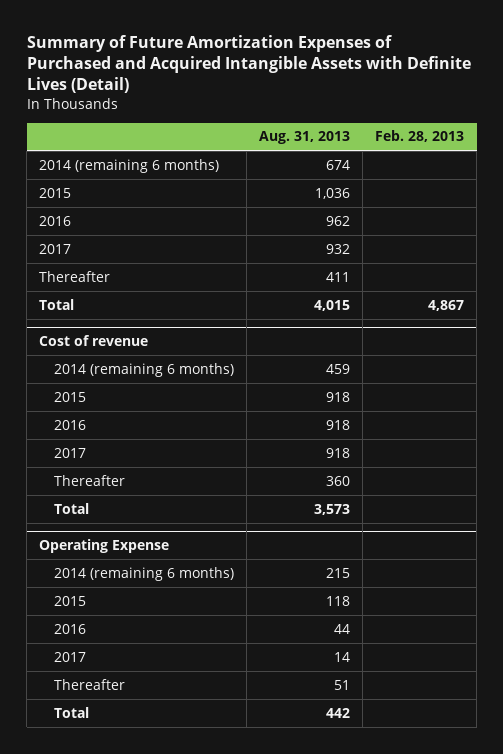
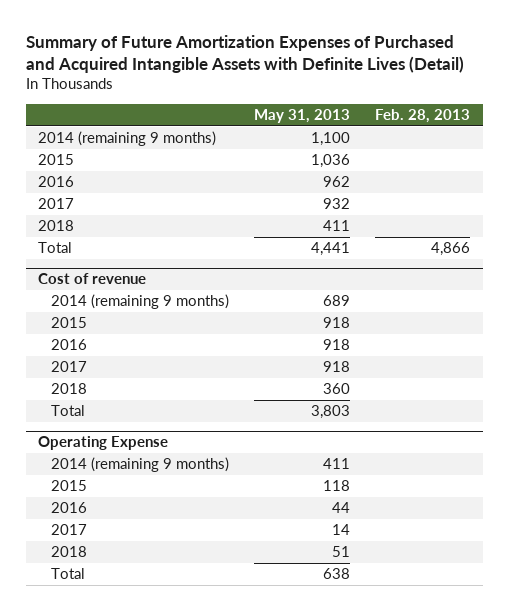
- | Aug. 31, 2013 | Feb. 28, 2013
+ | May 31, 2013 | Feb. 28, 2013
- 2014 (remaining 6 months) | 674 |
+ 2014 (remaining 9 months) | 1,100 |
- Thereafter | 411 |
- Total | 4,015 | 4,867
+ 2018 | 411 |
+ Total | 4,441 | 4,866
@ Cost of revenue
- 2014 (remaining 6 months) | 459 |
+ 2014 (remaining 9 months) | 689 |
- Thereafter | 360 |
+ 2018 | 360 |
@ Operating Expense
- 2014 (remaining 6 months) | 215 |
+ 2014 (remaining 9 months) | 411 |
- Thereafter | 51 |
+ 2018 | 51 |

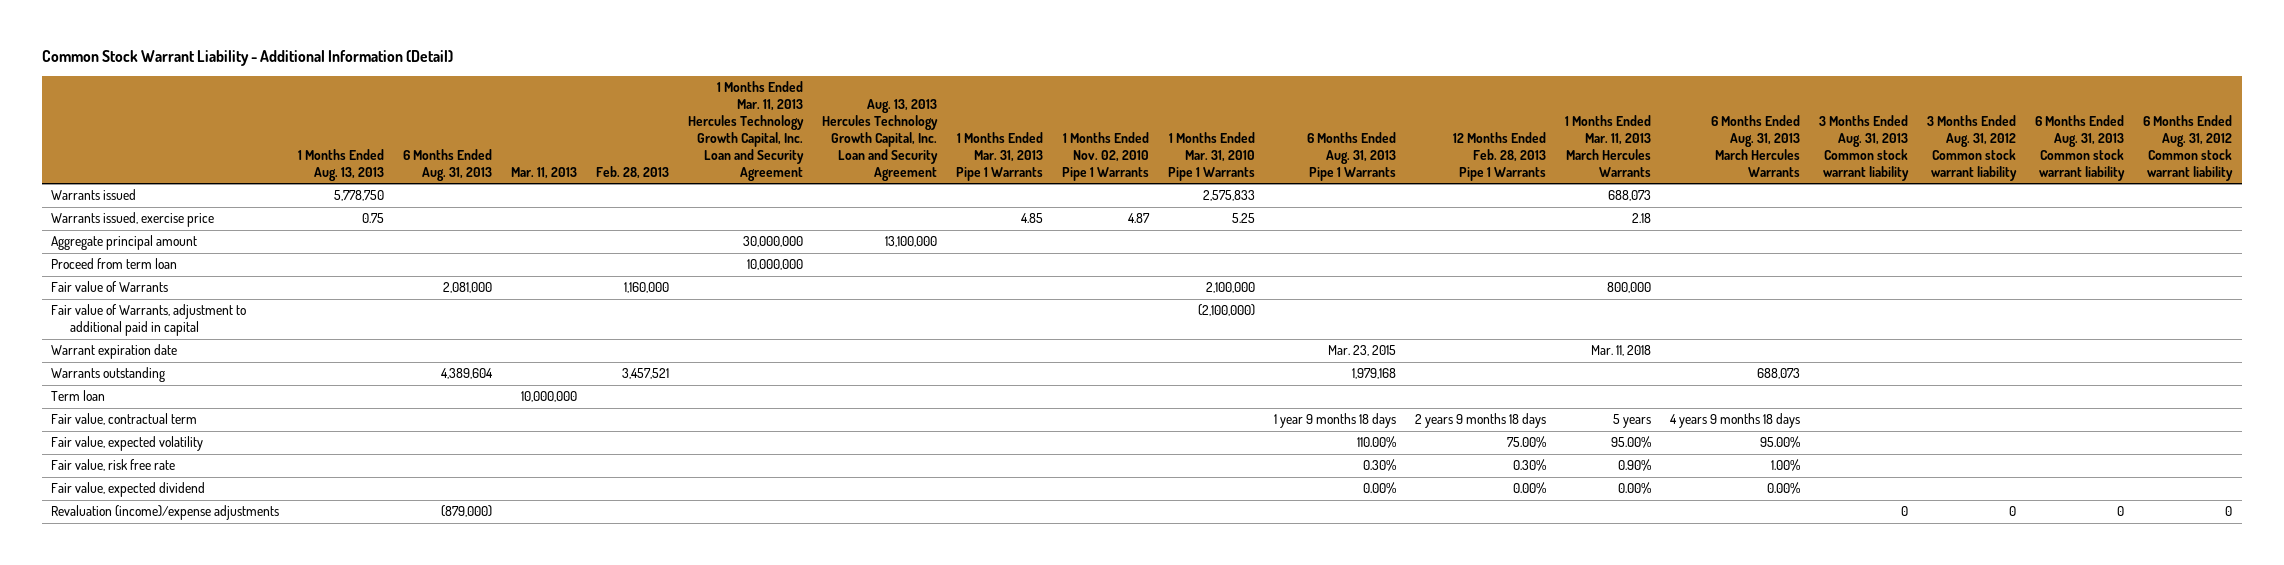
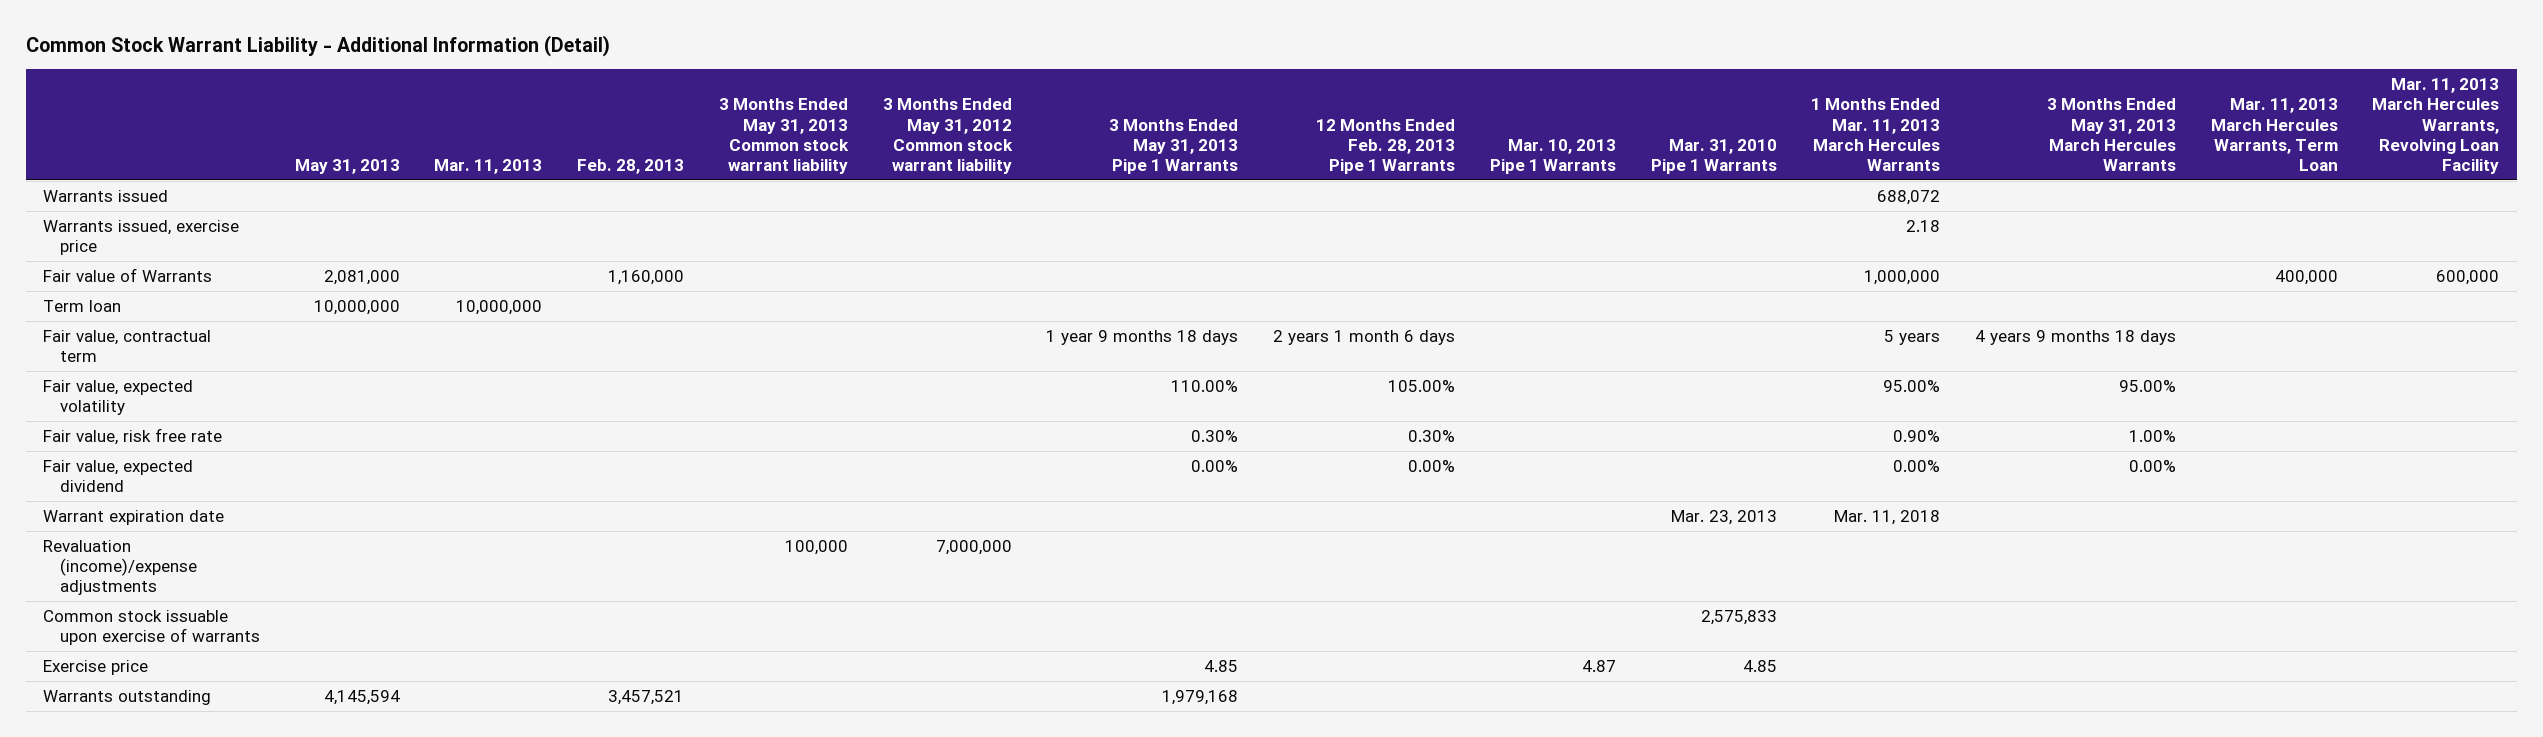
- | 1 Months Ended Aug. 13, 2013 | 6 Months Ended Aug. 31, 2013 | Mar. 11, 2013 | Feb. 28, 2013 | 1 Months Ended Mar. 11, 2013 Hercules Technology Growth Capital, Inc. Loan and Security Agreement | Aug. 13, 2013 Hercules Technology Growth Capital, Inc. Loan and Security Agreement | 1 Months Ended Mar. 31, 2013 Pipe 1 Warrants | 1 Months Ended Nov. 02, 2010 Pipe 1 Warrants | 1 Months Ended Mar. 31, 2010 Pipe 1 Warrants | 6 Months Ended Aug. 31, 2013 Pipe 1 Warrants | 12 Months Ended Feb. 28, 2013 Pipe 1 Warrants | 1 Months Ended Mar. 11, 2013 March Hercules Warrants | 6 Months Ended Aug. 31, 2013 March Hercules Warrants | 3 Months Ended Aug. 31, 2013 Common stock warrant liability | 3 Months Ended Aug. 31, 2012 Common stock warrant liability | 6 Months Ended Aug. 31, 2013 Common stock warrant liability | 6 Months Ended Aug. 31, 2012 Common stock warrant liability
+ | May 31, 2013 | Mar. 11, 2013 | Feb. 28, 2013 | 3 Months Ended May 31, 2013 Common stock warrant liability | 3 Months Ended May 31, 2012 Common stock warrant liability | 3 Months Ended May 31, 2013 Pipe 1 Warrants | 12 Months Ended Feb. 28, 2013 Pipe 1 Warrants | Mar. 10, 2013 Pipe 1 Warrants | Mar. 31, 2010 Pipe 1 Warrants | 1 Months Ended Mar. 11, 2013 March Hercules Warrants | 3 Months Ended May 31, 2013 March Hercules Warrants | Mar. 11, 2013 March Hercules Warrants, Term Loan | Mar. 11, 2013 March Hercules Warrants, Revolving Loan Facility
- Warrants issued | 5,778,750 | | | | | | | | 2,575,833 | | | 688,073 | | | | |
+ Warrants issued | | | | | | | | | | 688,072 | | |
- Aggregate principal amount | | | | | 30,000,000 | 13,100,000 | | | | | | | | | | |
- Proceed from term loan | | | | | 10,000,000 | | | | | | | | | | | |
- Fair value of Warrants | | 2,081,000 | | 1,160,000 | | | | | 2,100,000 | | | 800,000 | | | | |
- Fair value of Warrants, adjustment to additional paid in capital | | | | | | | | | (2,100,000) | | | | | | | |
+ Fair value of Warrants | 2,081,000 | | 1,160,000 | | | | | | | 1,000,000 | | 400,000 | 600,000
- Fair value, contractual term | | | | | | | | | | 1 year 9 months 18 days | 2 years 9 months 18 days | 5 years | 4 years 9 months 18 days | | | |
- Fair value, expected volatility | | | | | | | | | | 110.00% | 75.00% | 95.00% | 95.00% | | | |
+ Fair value, contractual term | | | | | | 1 year 9 months 18 days | 2 years 1 month 6 days | | | 5 years | 4 years 9 months 18 days | |
+ Fair value, expected volatility | | | | | | 110.00% | 105.00% | | | 95.00% | 95.00% | |
moved down: Warrant expiration date | | | | | | | | | Mar. 23, 2013 | Mar. 11, 2018 | | |
+ Common stock issuable upon exercise of warrants | | | | | | | | | 2,575,833 | | | |
+ Exercise price | | | | | | 4.85 | | 4.87 | 4.85 | | | |
moved down: Warrants outstanding | 4,145,594 | | 3,457,521 | | | 1,979,168 | | | | | | |

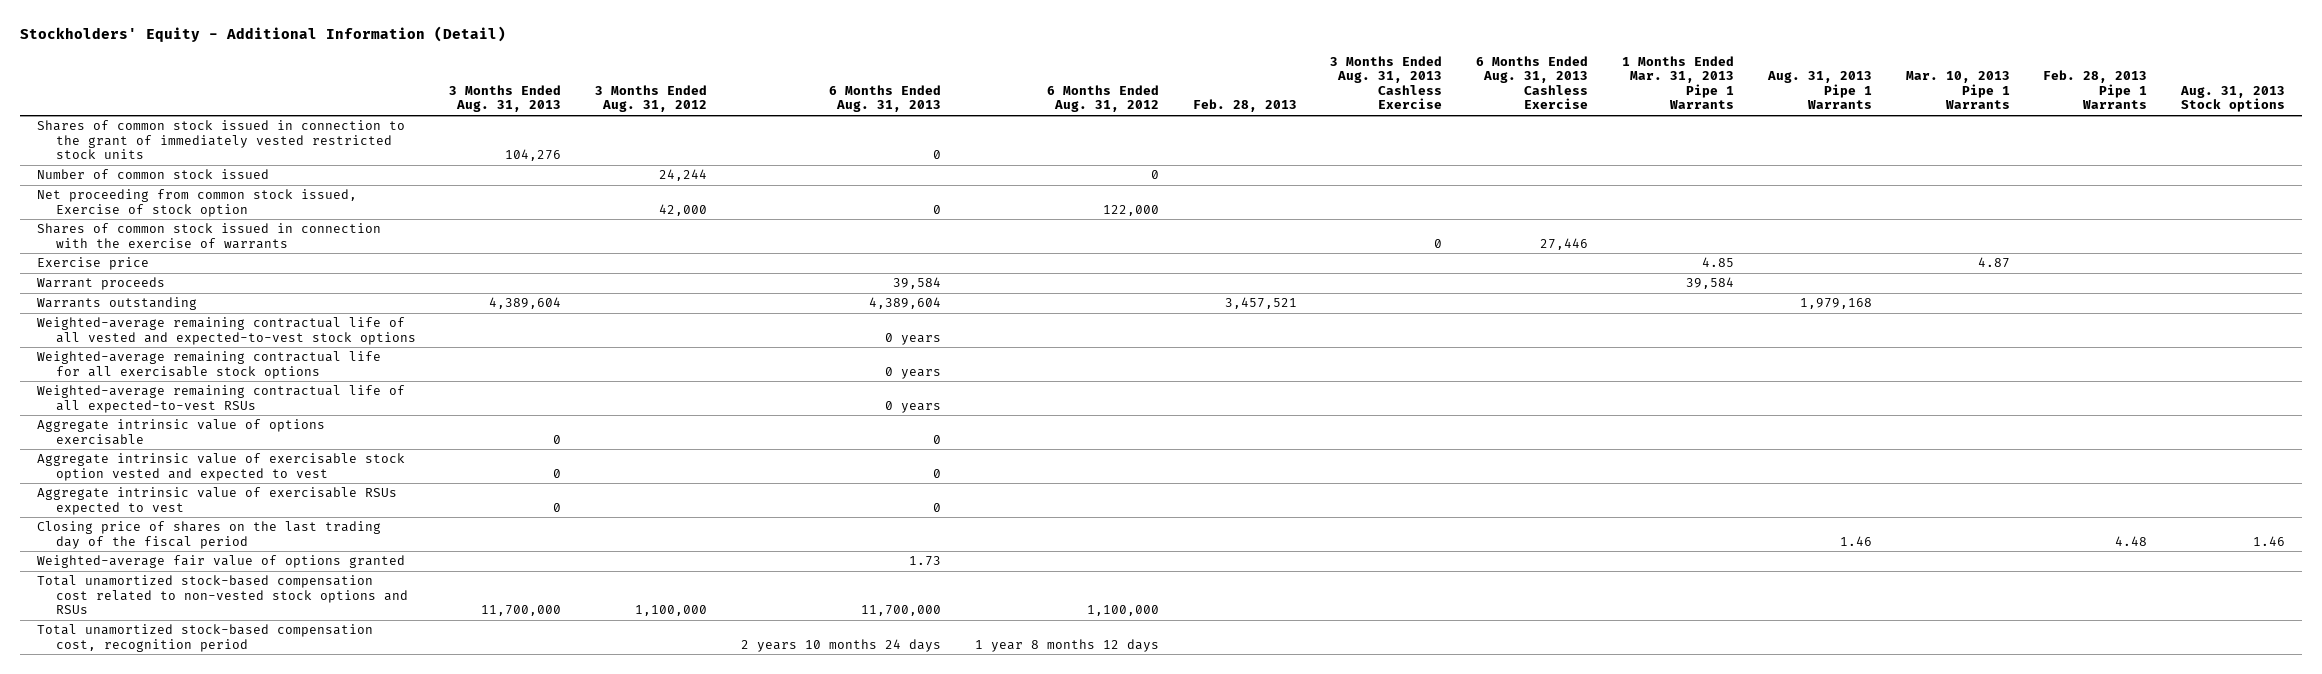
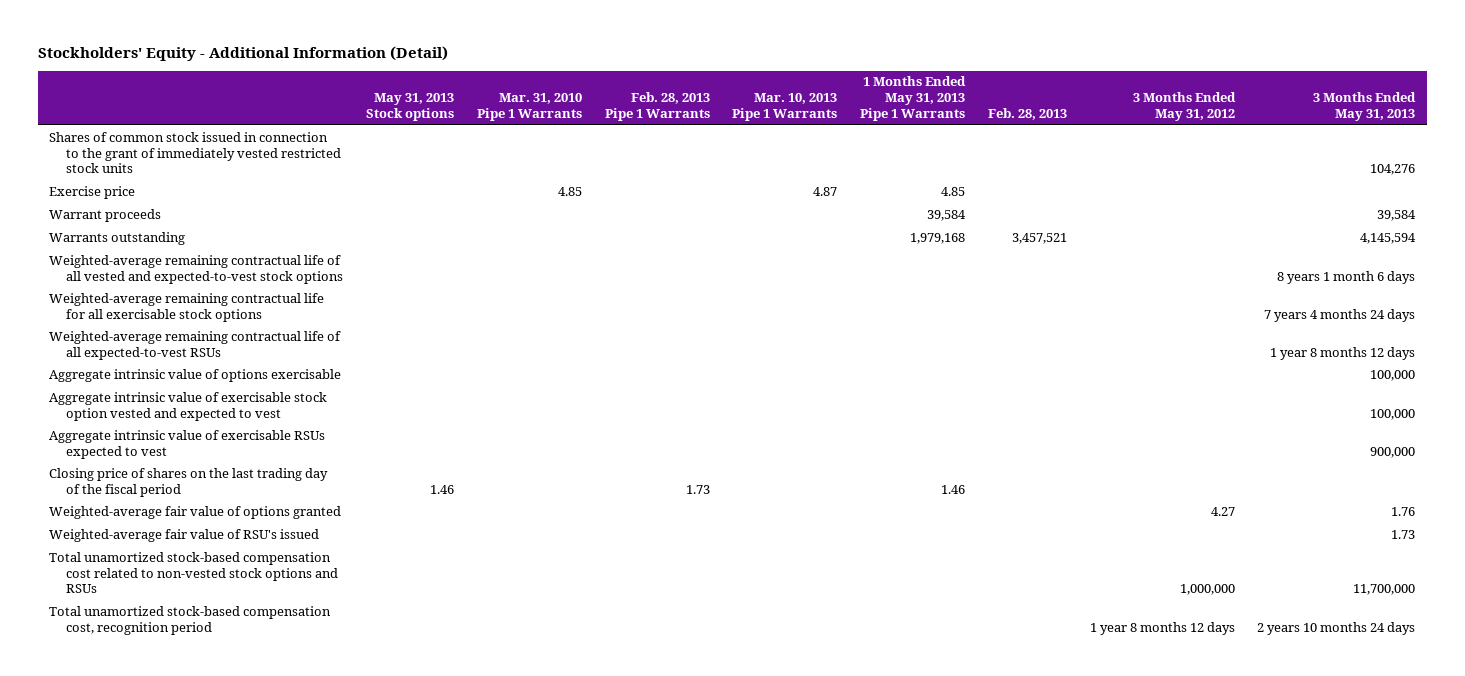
- | 3 Months Ended Aug. 31, 2013 | 3 Months Ended Aug. 31, 2012 | 6 Months Ended Aug. 31, 2013 | 6 Months Ended Aug. 31, 2012 | Feb. 28, 2013 | 3 Months Ended Aug. 31, 2013 Cashless Exercise | 6 Months Ended Aug. 31, 2013 Cashless Exercise | 1 Months Ended Mar. 31, 2013 Pipe 1 Warrants | Aug. 31, 2013 Pipe 1 Warrants | Mar. 10, 2013 Pipe 1 Warrants | Feb. 28, 2013 Pipe 1 Warrants | Aug. 31, 2013 Stock options
+ | May 31, 2013 Stock options | Mar. 31, 2010 Pipe 1 Warrants | Feb. 28, 2013 Pipe 1 Warrants | Mar. 10, 2013 Pipe 1 Warrants | 1 Months Ended May 31, 2013 Pipe 1 Warrants | Feb. 28, 2013 | 3 Months Ended May 31, 2012 | 3 Months Ended May 31, 2013
- Number of common stock issued | | 24,244 | | 0 | | | | | | | |
- Net proceeding from common stock issued, Exercise of stock option | | 42,000 | 0 | 122,000 | | | | | | | |
- Shares of common stock issued in connection with the exercise of warrants | | | | | | 0 | 27,446 | | | | |
- Closing price of shares on the last trading day of the fiscal period | | | | | | | | | 1.46 | | 4.48 | 1.46
+ Closing price of shares on the last trading day of the fiscal period | 1.46 | | 1.73 | | 1.46 | | |
+ Weighted-average fair value of RSU's issued | | | | | | | | 1.73

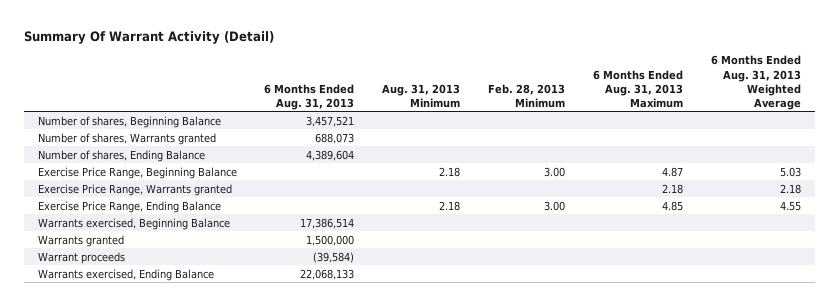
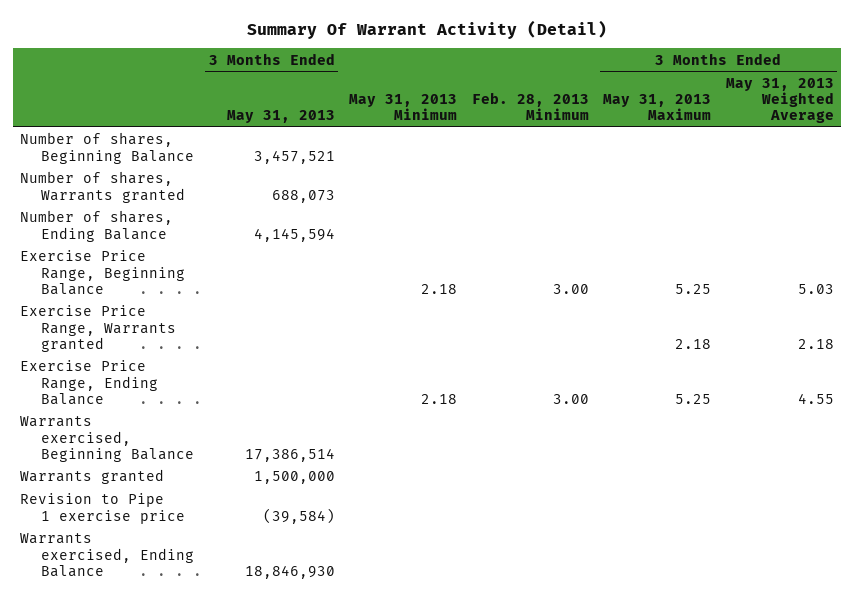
- | 6 Months Ended Aug. 31, 2013 | Aug. 31, 2013 Minimum | Feb. 28, 2013 Minimum | 6 Months Ended Aug. 31, 2013 Maximum | 6 Months Ended Aug. 31, 2013 Weighted Average
+ | 3 Months Ended May 31, 2013 | May 31, 2013 Minimum | Feb. 28, 2013 Minimum | 3 Months Ended May 31, 2013 Maximum | 3 Months Ended May 31, 2013 Weighted Average
- Warrant proceeds | (39,584) | | | |
+ Revision to Pipe 1 exercise price | (39,584) | | | |

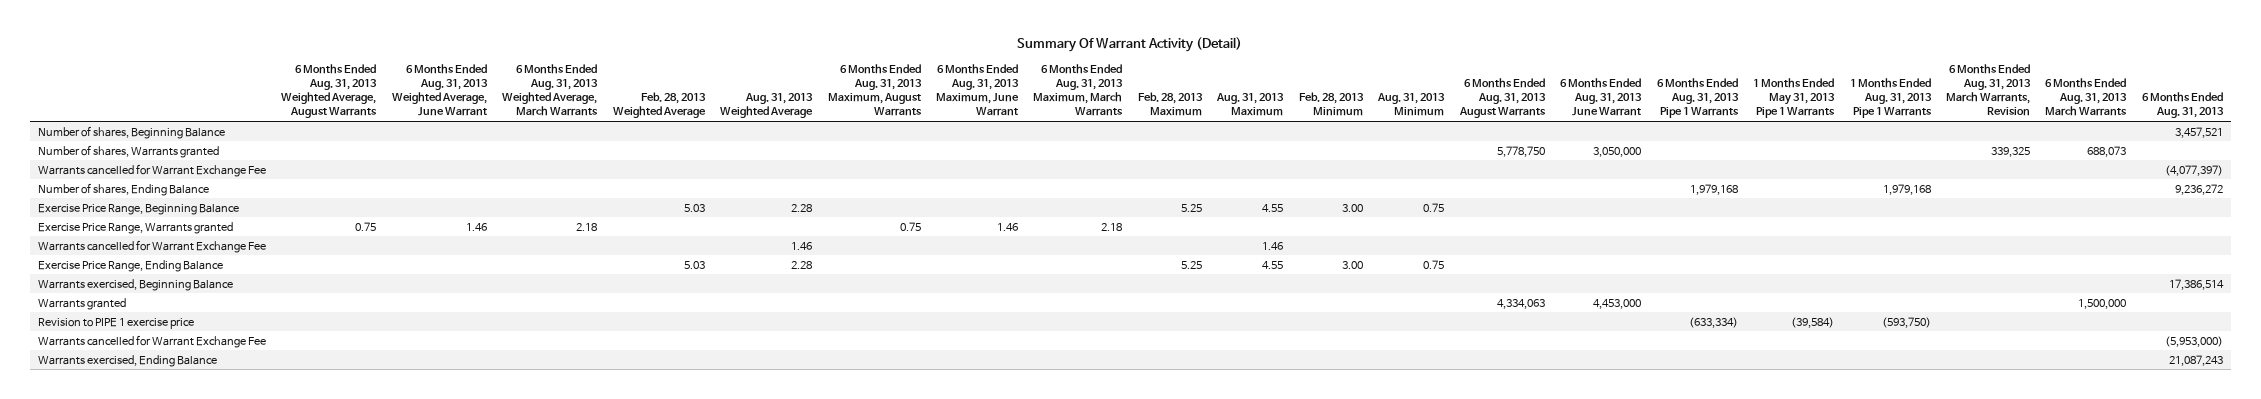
- | 3 Months Ended May 31, 2013 | May 31, 2013 Minimum | Feb. 28, 2013 Minimum | 3 Months Ended May 31, 2013 Maximum | 3 Months Ended May 31, 2013 Weighted Average
+ | 6 Months Ended Aug. 31, 2013 Weighted Average, August Warrants | 6 Months Ended Aug. 31, 2013 Weighted Average, June Warrant | 6 Months Ended Aug. 31, 2013 Weighted Average, March Warrants | Feb. 28, 2013 Weighted Average | Aug. 31, 2013 Weighted Average | 6 Months Ended Aug. 31, 2013 Maximum, August Warrants | 6 Months Ended Aug. 31, 2013 Maximum, June Warrant | 6 Months Ended Aug. 31, 2013 Maximum, March Warrants | Feb. 28, 2013 Maximum | Aug. 31, 2013 Maximum | Feb. 28, 2013 Minimum | Aug. 31, 2013 Minimum | 6 Months Ended Aug. 31, 2013 August Warrants | 6 Months Ended Aug. 31, 2013 June Warrant | 6 Months Ended Aug. 31, 2013 Pipe 1 Warrants | 1 Months Ended May 31, 2013 Pipe 1 Warrants | 1 Months Ended Aug. 31, 2013 Pipe 1 Warrants | 6 Months Ended Aug. 31, 2013 March Warrants, Revision | 6 Months Ended Aug. 31, 2013 March Warrants | 6 Months Ended Aug. 31, 2013
+ Warrants cancelled for Warrant Exchange Fee | | | | | | | | | | | | | | | | | | | | (4,077,397)
+ Warrants cancelled for Warrant Exchange Fee | | | | | 1.46 | | | | | 1.46 | | | | | | | | | |
- Revision to Pipe 1 exercise price | (39,584) | | | |
+ Revision to PIPE 1 exercise price | | | | | | | | | | | | | | | (633,334) | (39,584) | (593,750) | | |
+ Warrants cancelled for Warrant Exchange Fee | | | | | | | | | | | | | | | | | | | | (5,953,000)

